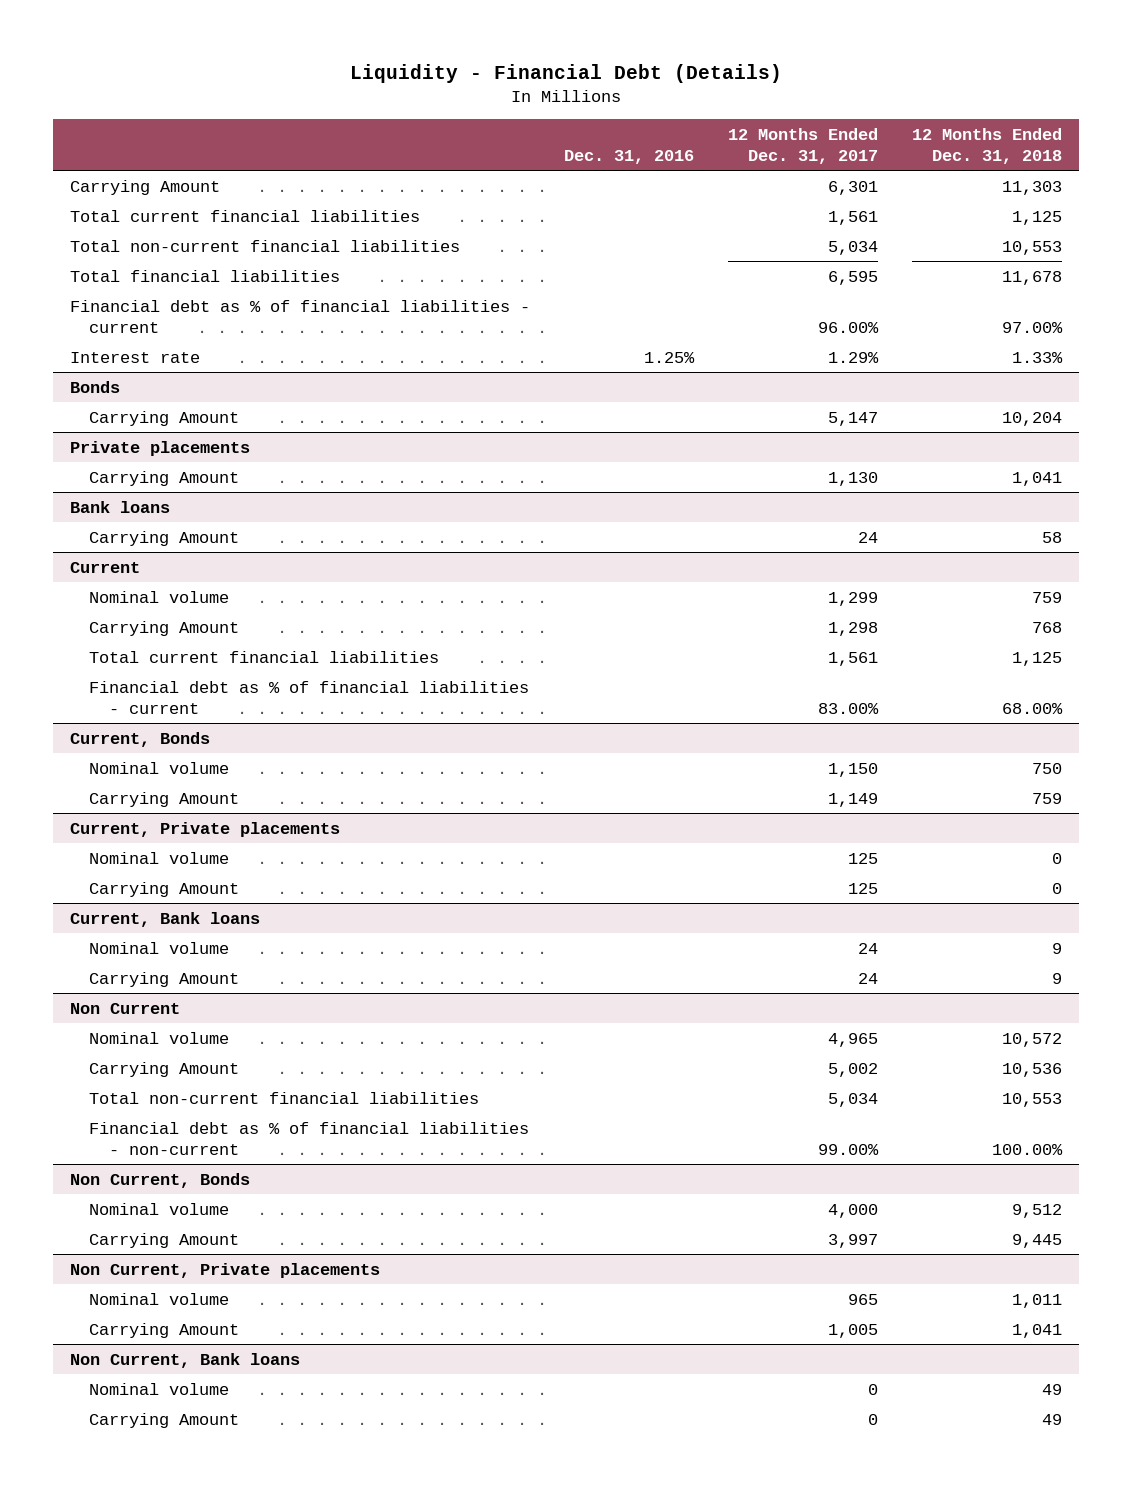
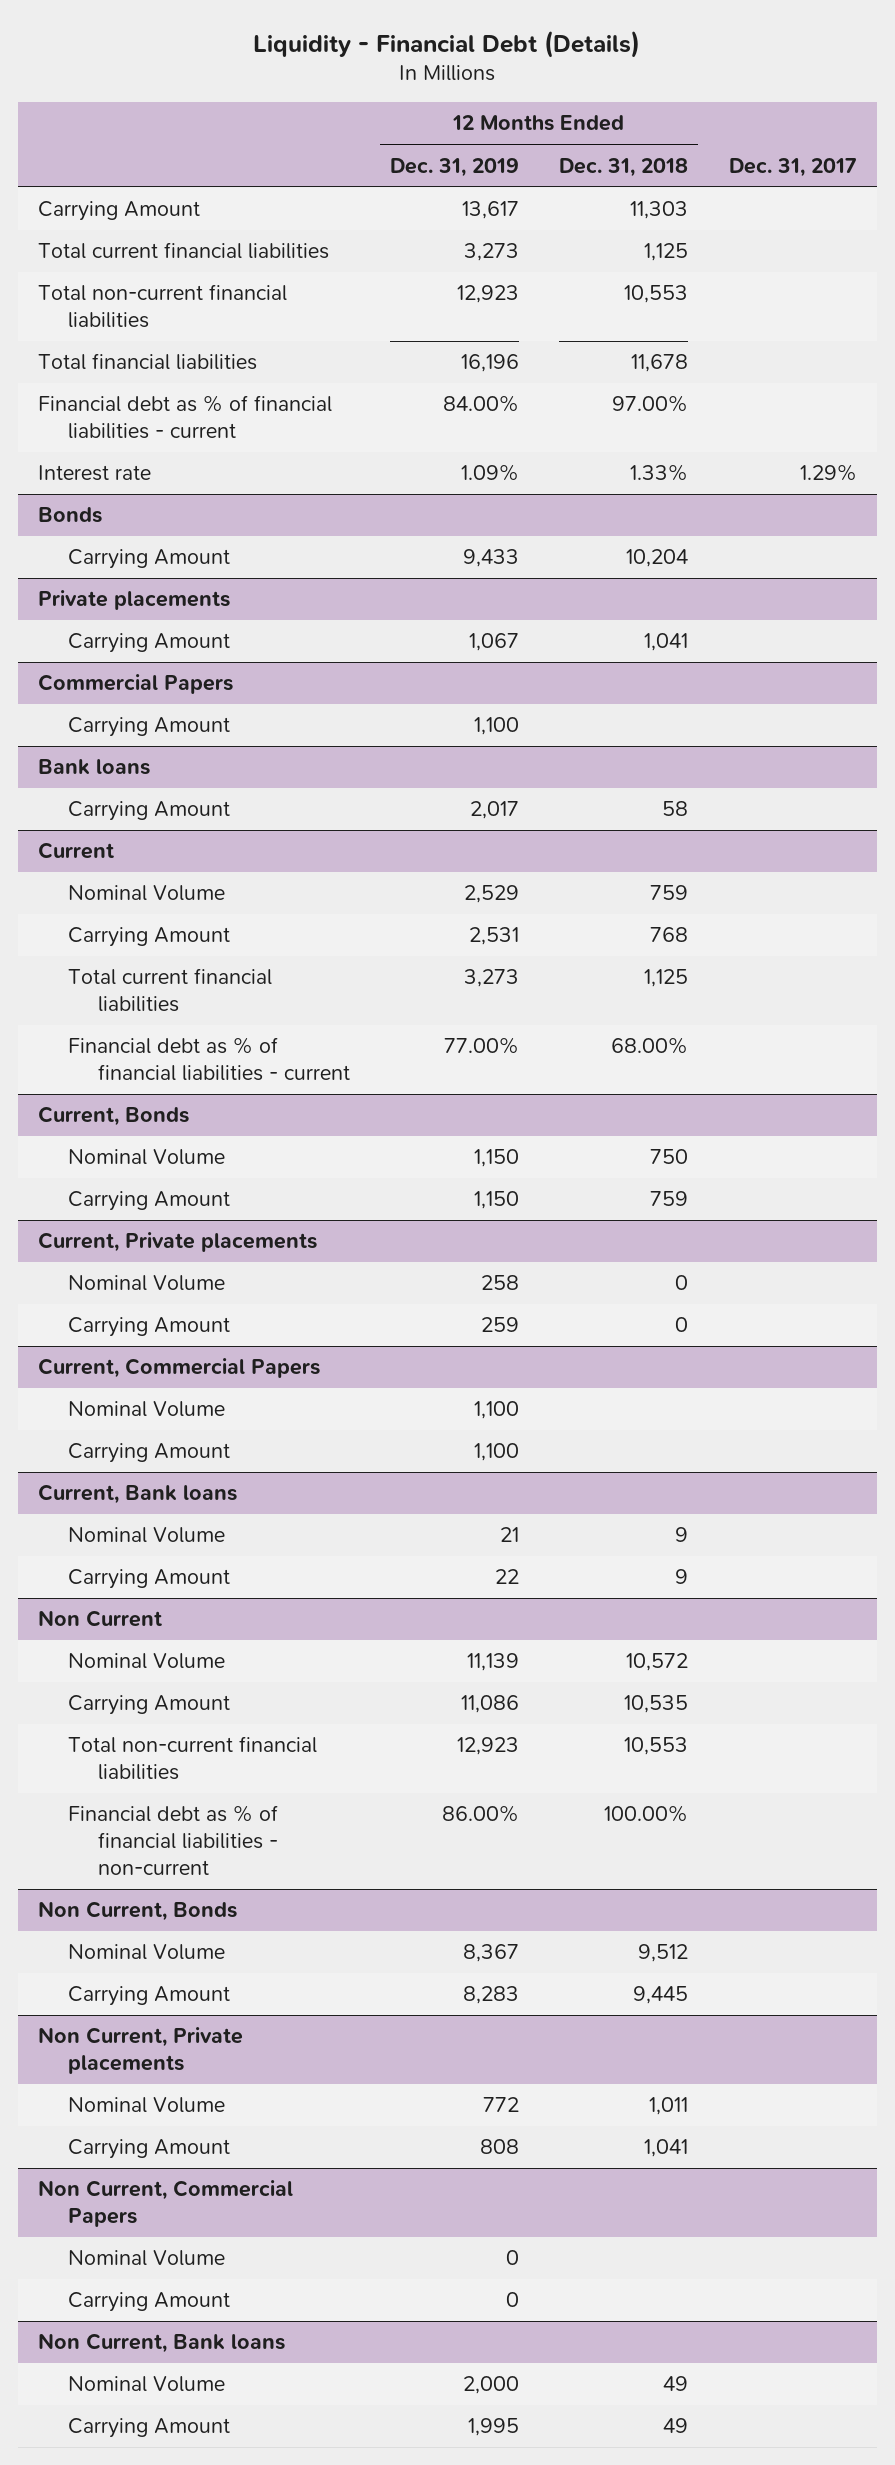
- | Dec. 31, 2016 | 12 Months Ended Dec. 31, 2017 | 12 Months Ended Dec. 31, 2018
+ | 12 Months Ended Dec. 31, 2019 | 12 Months Ended Dec. 31, 2018 | Dec. 31, 2017
+ Commercial Papers
+ Carrying Amount | 1,100 | |
@ Current
- Nominal volume | | 1,299 | 759
+ Nominal Volume | 2,529 | 759 |
@ Current, Bonds
- Nominal volume | | 1,150 | 750
+ Nominal Volume | 1,150 | 750 |
@ Current, Private placements
- Nominal volume | | 125 | 0
+ Nominal Volume | 258 | 0 |
+ Current, Commercial Papers
+ Nominal Volume | 1,100 | |
+ Carrying Amount | 1,100 | |
@ Current, Bank loans
- Nominal volume | | 24 | 9
+ Nominal Volume | 21 | 9 |
@ Non Current
- Nominal volume | | 4,965 | 10,572
- Carrying Amount | | 5,002 | 10,536
+ Nominal Volume | 11,139 | 10,572 |
+ Carrying Amount | 11,086 | 10,535 |
@ Non Current, Bonds
- Nominal volume | | 4,000 | 9,512
+ Nominal Volume | 8,367 | 9,512 |
@ Non Current, Private placements
- Nominal volume | | 965 | 1,011
+ Nominal Volume | 772 | 1,011 |
+ Non Current, Commercial Papers
+ Nominal Volume | 0 | |
+ Carrying Amount | 0 | |
@ Non Current, Bank loans
- Nominal volume | | 0 | 49
+ Nominal Volume | 2,000 | 49 |

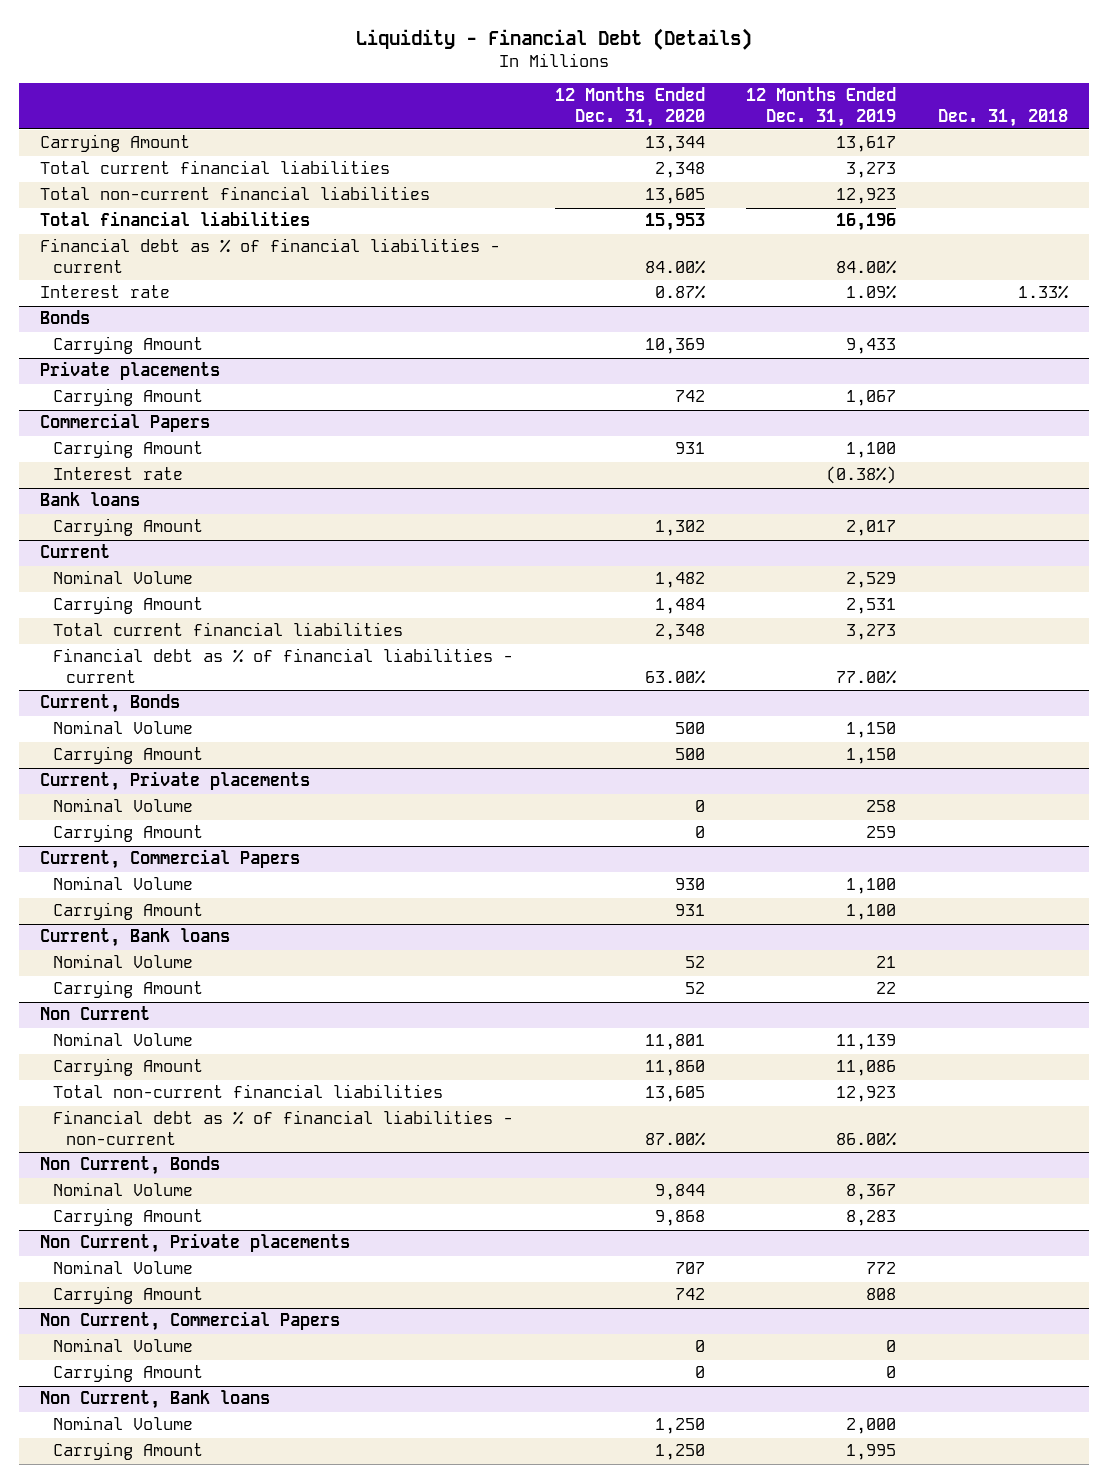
- | 12 Months Ended Dec. 31, 2019 | 12 Months Ended Dec. 31, 2018 | Dec. 31, 2017
+ | 12 Months Ended Dec. 31, 2020 | 12 Months Ended Dec. 31, 2019 | Dec. 31, 2018
@ Commercial Papers
+ Interest rate | | (0.38%) |

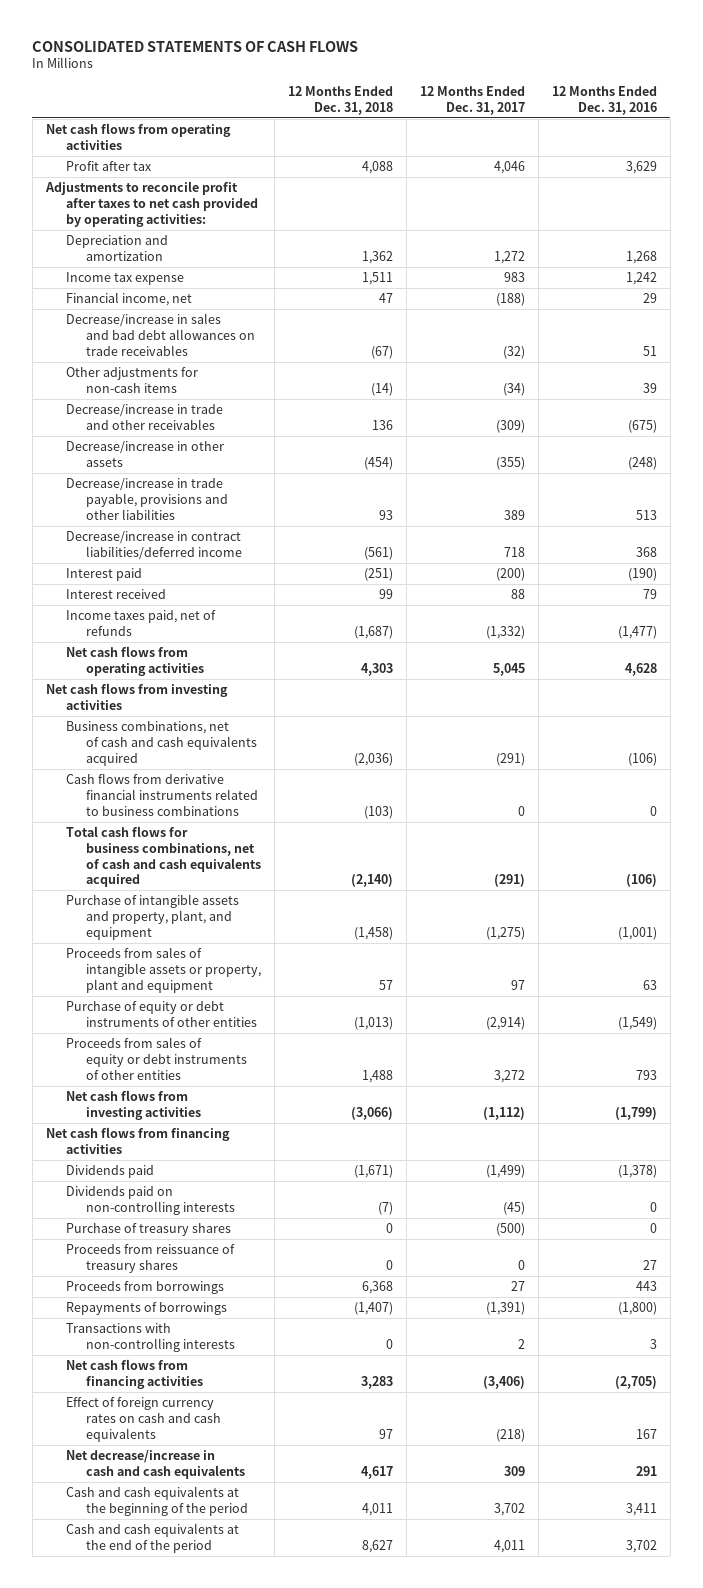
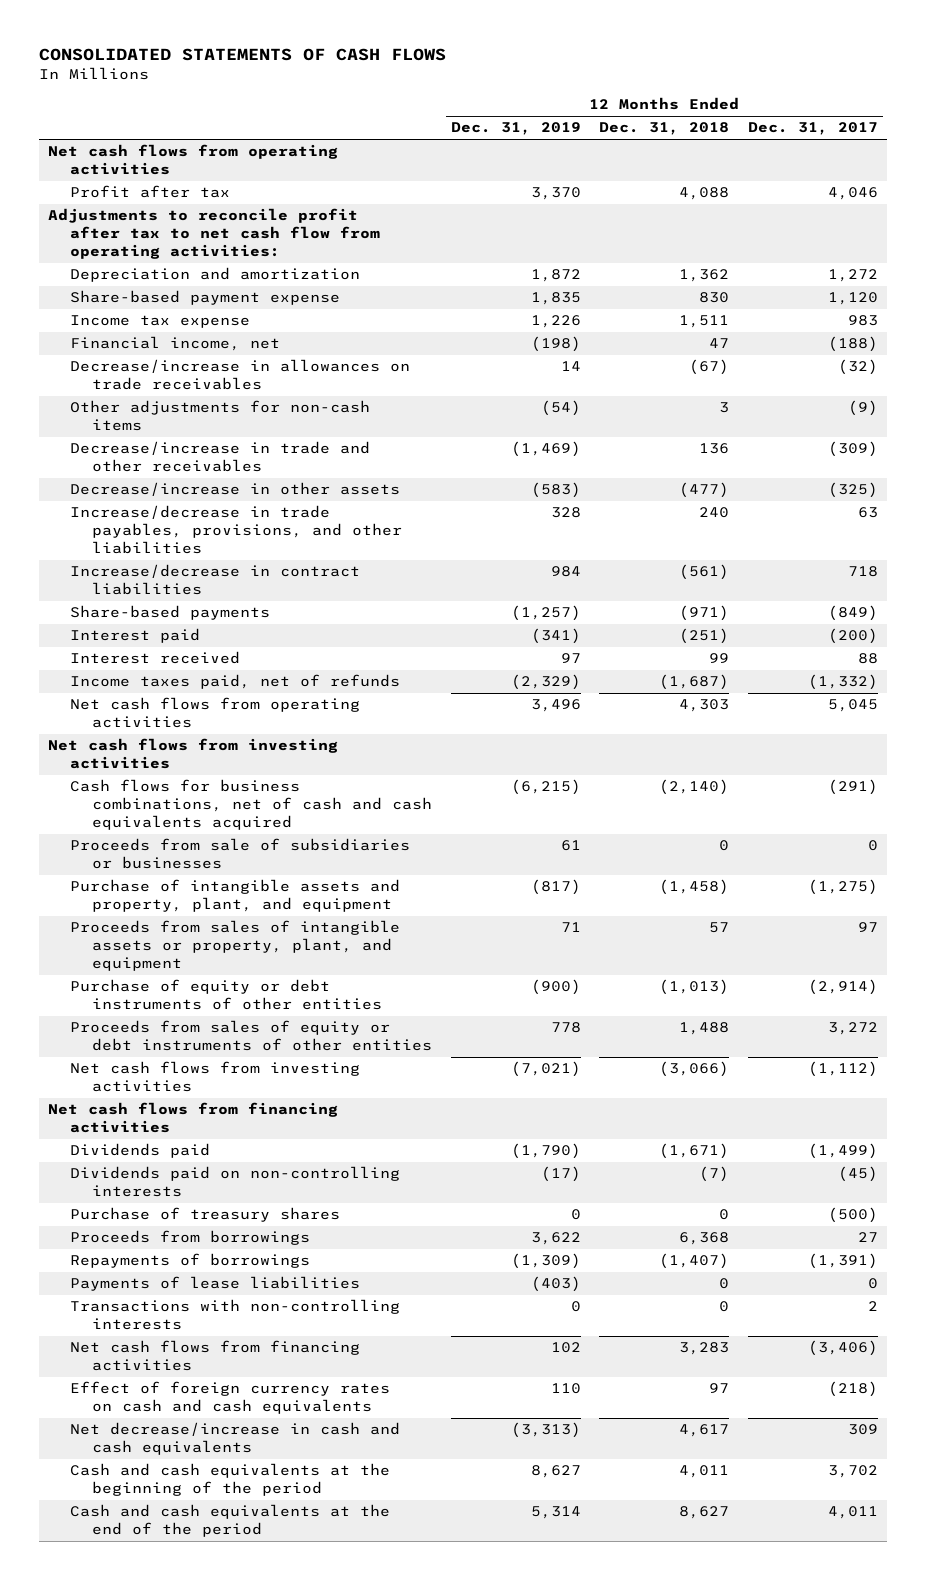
- | 12 Months Ended Dec. 31, 2018 | 12 Months Ended Dec. 31, 2017 | 12 Months Ended Dec. 31, 2016
+ | 12 Months Ended Dec. 31, 2019 | 12 Months Ended Dec. 31, 2018 | 12 Months Ended Dec. 31, 2017
- Adjustments to reconcile profit after taxes to net cash provided by operating activities:
+ Adjustments to reconcile profit after tax to net cash flow from operating activities:
+ Share-based payment expense | 1,835 | 830 | 1,120
- Decrease/increase in sales and bad debt allowances on trade receivables | (67) | (32) | 51
- Other adjustments for non-cash items | (14) | (34) | 39
+ Decrease/increase in allowances on trade receivables | 14 | (67) | (32)
+ Other adjustments for non-cash items | (54) | 3 | (9)
- Decrease/increase in other assets | (454) | (355) | (248)
- Decrease/increase in trade payable, provisions and other liabilities | 93 | 389 | 513
- Decrease/increase in contract liabilities/deferred income | (561) | 718 | 368
+ Decrease/increase in other assets | (583) | (477) | (325)
+ Increase/decrease in trade payables, provisions, and other liabilities | 328 | 240 | 63
+ Increase/decrease in contract liabilities | 984 | (561) | 718
+ Share-based payments | (1,257) | (971) | (849)
- Business combinations, net of cash and cash equivalents acquired | (2,036) | (291) | (106)
- Cash flows from derivative financial instruments related to business combinations | (103) | 0 | 0
- Total cash flows for business combinations, net of cash and cash equivalents acquired | (2,140) | (291) | (106)
+ Cash flows for business combinations, net of cash and cash equivalents acquired | (6,215) | (2,140) | (291)
+ Proceeds from sale of subsidiaries or businesses | 61 | 0 | 0
- Proceeds from sales of intangible assets or property, plant and equipment | 57 | 97 | 63
+ Proceeds from sales of intangible assets or property, plant, and equipment | 71 | 57 | 97
- Proceeds from reissuance of treasury shares | 0 | 0 | 27
+ Payments of lease liabilities | (403) | 0 | 0

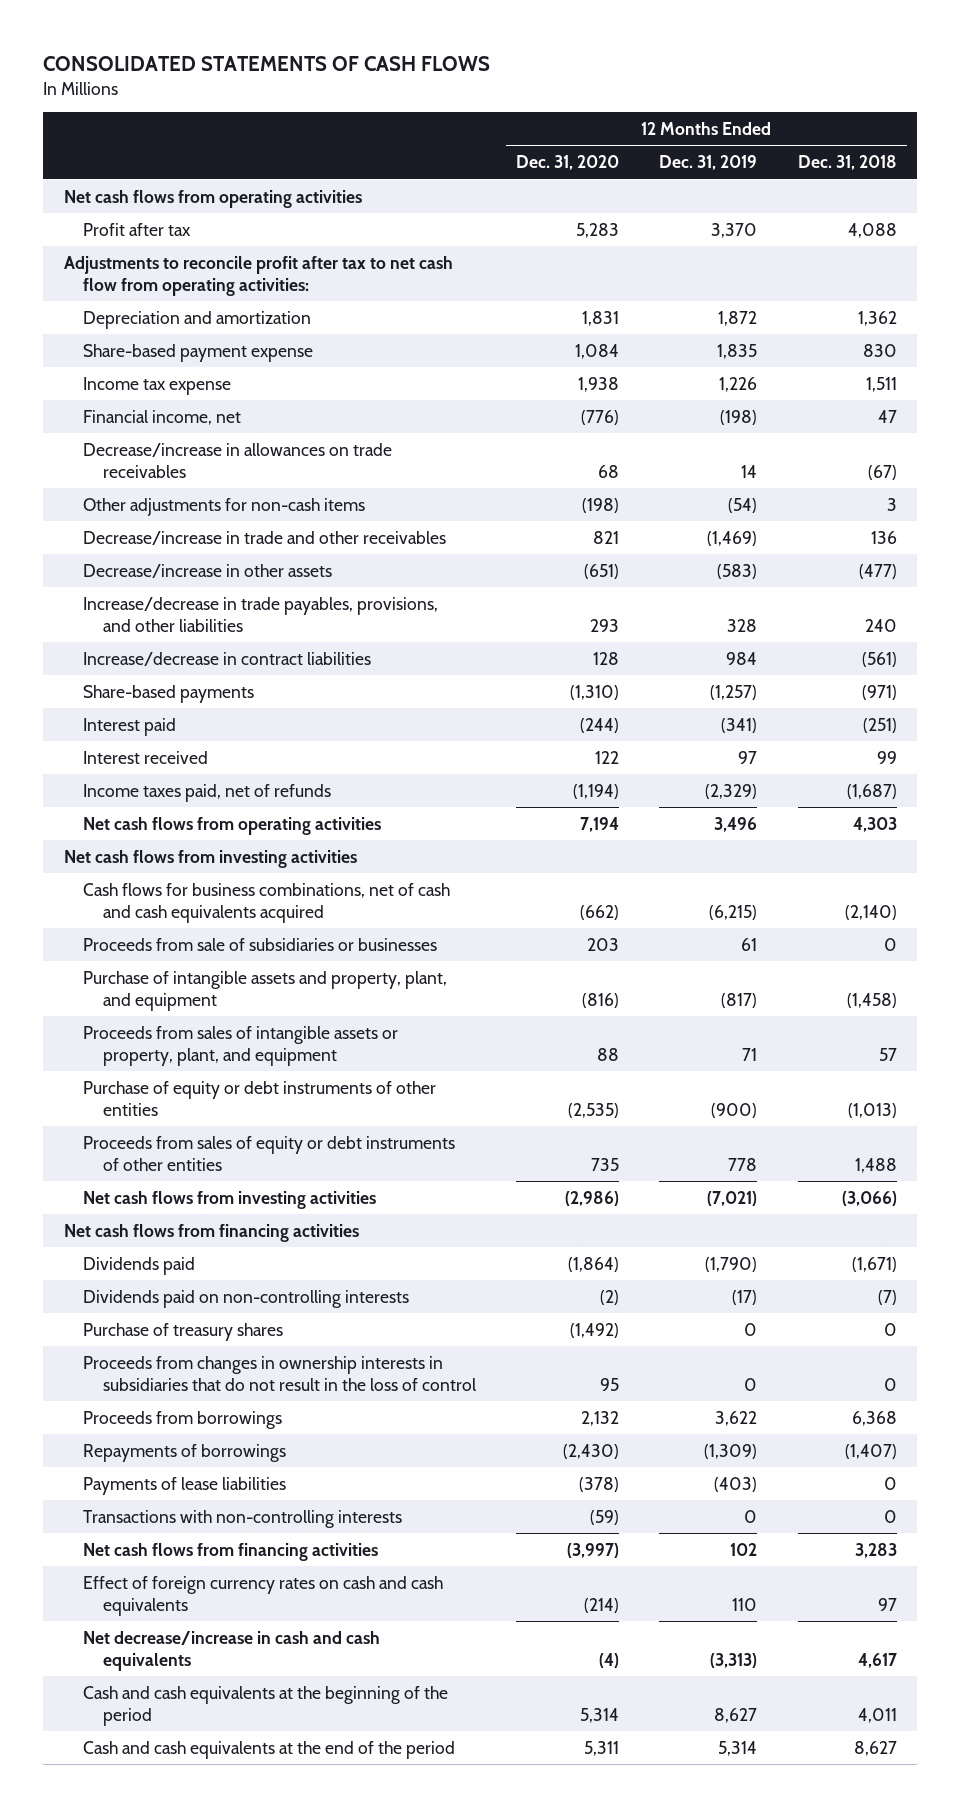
- | 12 Months Ended Dec. 31, 2019 | 12 Months Ended Dec. 31, 2018 | 12 Months Ended Dec. 31, 2017
+ | 12 Months Ended Dec. 31, 2020 | 12 Months Ended Dec. 31, 2019 | 12 Months Ended Dec. 31, 2018
+ Proceeds from changes in ownership interests in subsidiaries that do not result in the loss of control | 95 | 0 | 0

